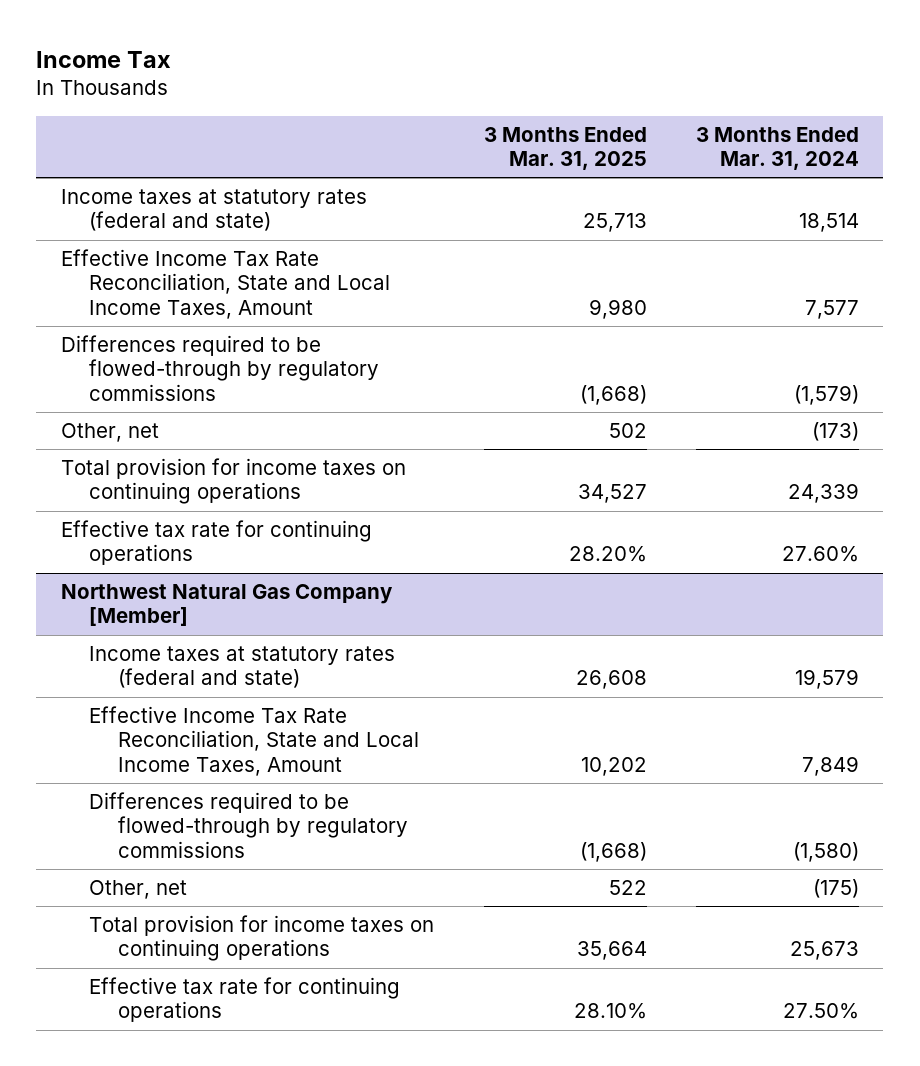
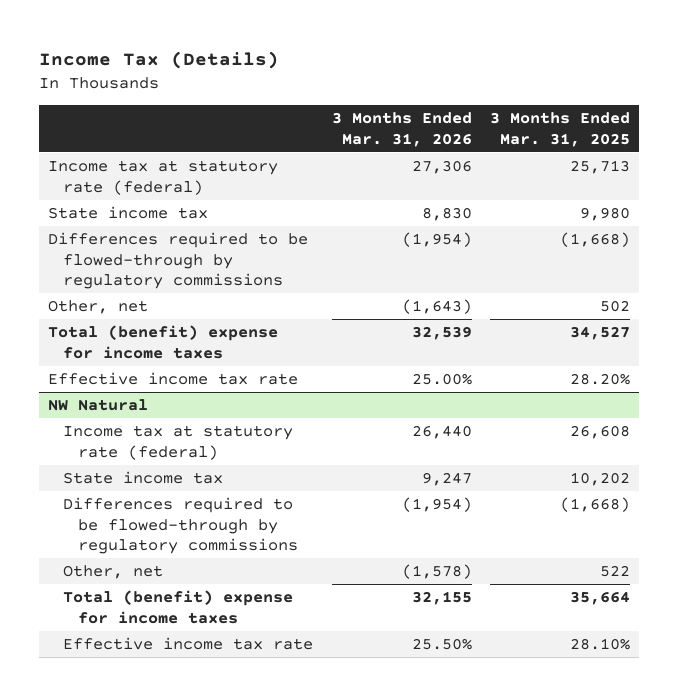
- Income Tax
+ Income Tax (Details)
- | 3 Months Ended Mar. 31, 2025 | 3 Months Ended Mar. 31, 2024
+ | 3 Months Ended Mar. 31, 2026 | 3 Months Ended Mar. 31, 2025
- Income taxes at statutory rates (federal and state) | 25,713 | 18,514
- Effective Income Tax Rate Reconciliation, State and Local Income Taxes, Amount | 9,980 | 7,577
+ Income tax at statutory rate (federal) | 27,306 | 25,713
+ State income tax | 8,830 | 9,980
- Total provision for income taxes on continuing operations | 34,527 | 24,339
- Effective tax rate for continuing operations | 28.20% | 27.60%
- Northwest Natural Gas Company [Member]
- Income taxes at statutory rates (federal and state) | 26,608 | 19,579
- Effective Income Tax Rate Reconciliation, State and Local Income Taxes, Amount | 10,202 | 7,849
+ Total (benefit) expense for income taxes | 32,539 | 34,527
+ Effective income tax rate | 25.00% | 28.20%
+ NW Natural
+ Income tax at statutory rate (federal) | 26,440 | 26,608
+ State income tax | 9,247 | 10,202
- Total provision for income taxes on continuing operations | 35,664 | 25,673
- Effective tax rate for continuing operations | 28.10% | 27.50%
+ Total (benefit) expense for income taxes | 32,155 | 35,664
+ Effective income tax rate | 25.50% | 28.10%

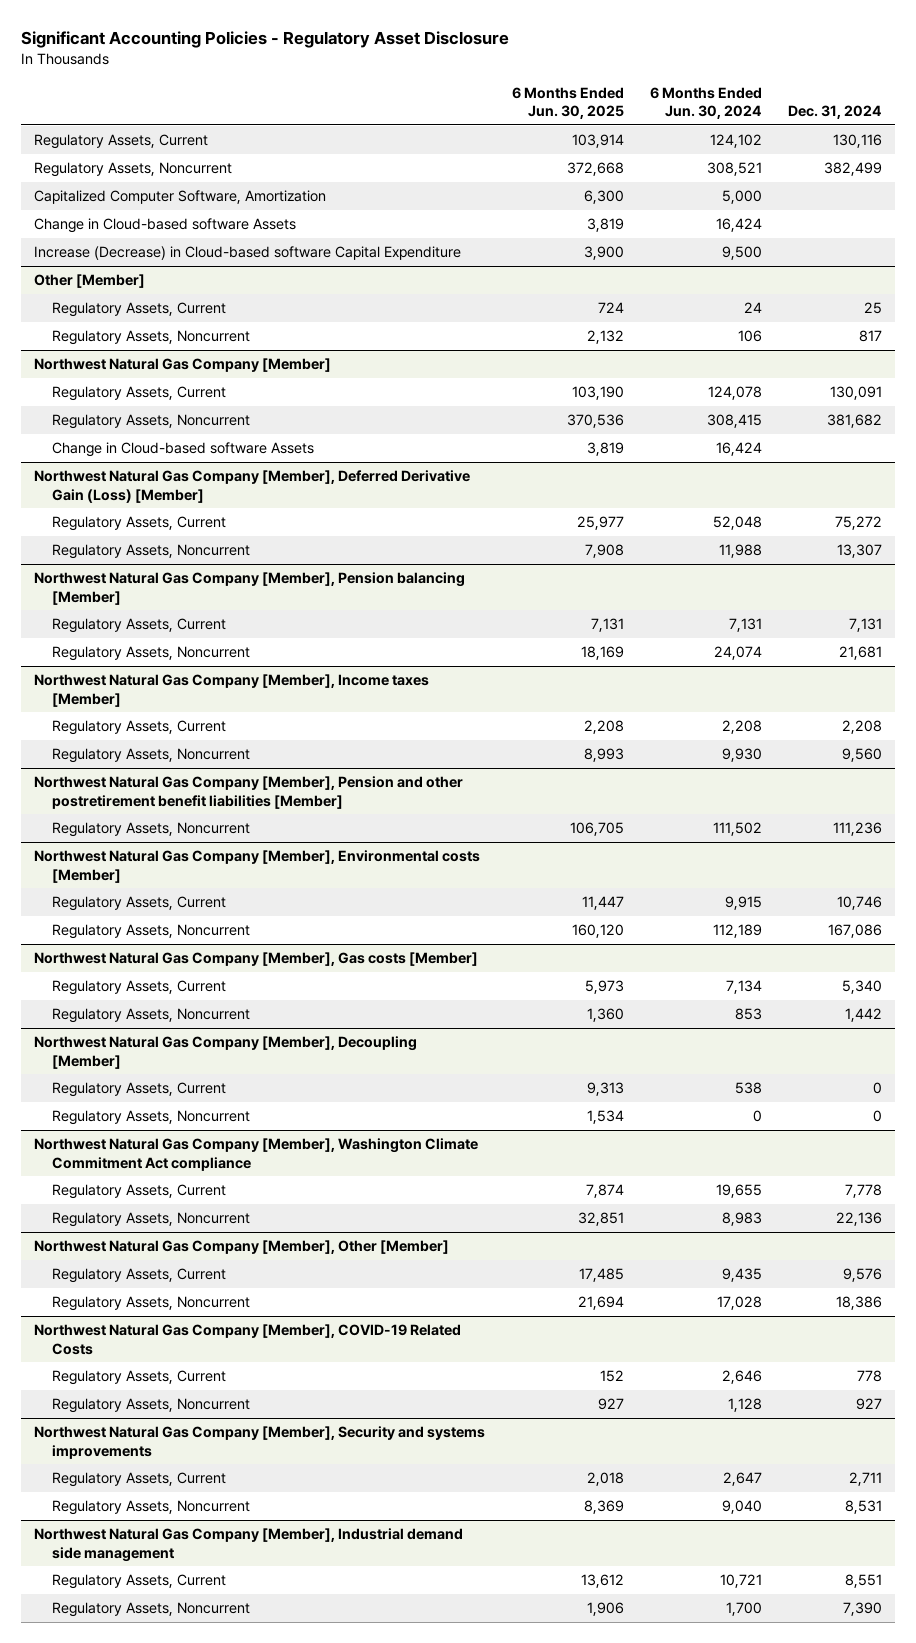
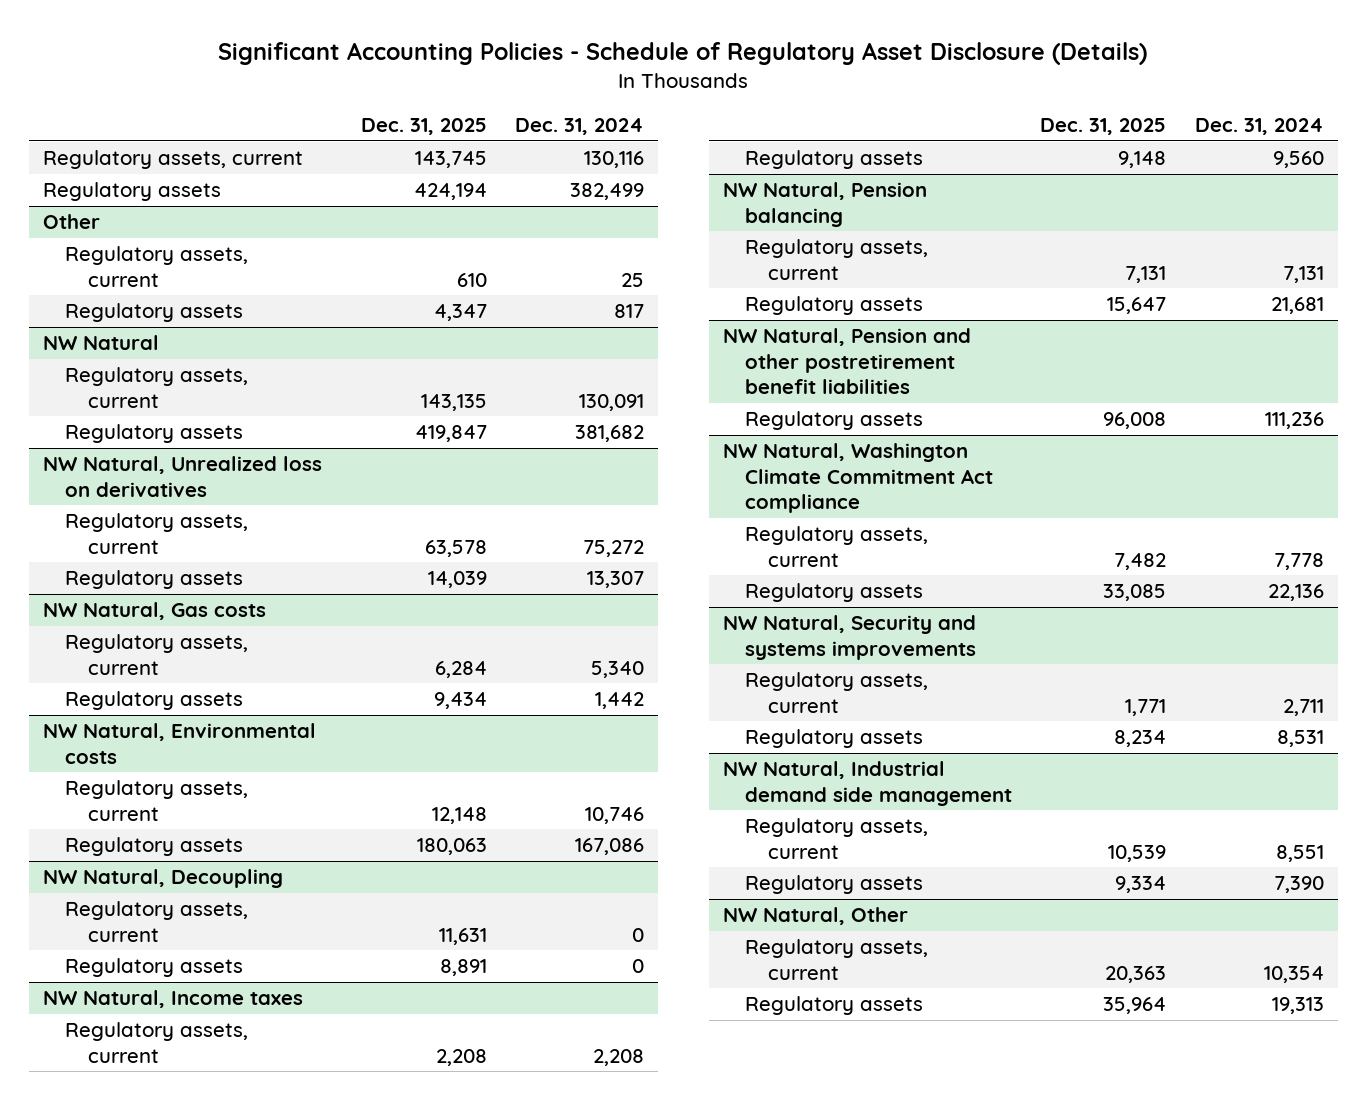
- Significant Accounting Policies - Regulatory Asset Disclosure
+ Significant Accounting Policies - Schedule of Regulatory Asset Disclosure (Details)
- | 6 Months Ended Jun. 30, 2025 | 6 Months Ended Jun. 30, 2024 | Dec. 31, 2024
+ | Dec. 31, 2025 | Dec. 31, 2024
- Regulatory Assets, Current | 103,914 | 124,102 | 130,116
- Regulatory Assets, Noncurrent | 372,668 | 308,521 | 382,499
- Capitalized Computer Software, Amortization | 6,300 | 5,000 |
- Change in Cloud-based software Assets | 3,819 | 16,424 |
- Increase (Decrease) in Cloud-based software Capital Expenditure | 3,900 | 9,500 |
- Other [Member]
- Regulatory Assets, Current | 724 | 24 | 25
- Regulatory Assets, Noncurrent | 2,132 | 106 | 817
- Northwest Natural Gas Company [Member]
- Regulatory Assets, Current | 103,190 | 124,078 | 130,091
- Regulatory Assets, Noncurrent | 370,536 | 308,415 | 381,682
- Change in Cloud-based software Assets | 3,819 | 16,424 |
- Northwest Natural Gas Company [Member], Deferred Derivative Gain (Loss) [Member]
- Regulatory Assets, Current | 25,977 | 52,048 | 75,272
- Regulatory Assets, Noncurrent | 7,908 | 11,988 | 13,307
- Northwest Natural Gas Company [Member], Pension balancing [Member]
- Regulatory Assets, Current | 7,131 | 7,131 | 7,131
- Regulatory Assets, Noncurrent | 18,169 | 24,074 | 21,681
- Northwest Natural Gas Company [Member], Income taxes [Member]
- Regulatory Assets, Current | 2,208 | 2,208 | 2,208
- Regulatory Assets, Noncurrent | 8,993 | 9,930 | 9,560
- Northwest Natural Gas Company [Member], Pension and other postretirement benefit liabilities [Member]
- Regulatory Assets, Noncurrent | 106,705 | 111,502 | 111,236
- Northwest Natural Gas Company [Member], Environmental costs [Member]
- Regulatory Assets, Current | 11,447 | 9,915 | 10,746
- Regulatory Assets, Noncurrent | 160,120 | 112,189 | 167,086
- Northwest Natural Gas Company [Member], Gas costs [Member]
- Regulatory Assets, Current | 5,973 | 7,134 | 5,340
- Regulatory Assets, Noncurrent | 1,360 | 853 | 1,442
- Northwest Natural Gas Company [Member], Decoupling [Member]
- Regulatory Assets, Current | 9,313 | 538 | 0
- Regulatory Assets, Noncurrent | 1,534 | 0 | 0
- Northwest Natural Gas Company [Member], Washington Climate Commitment Act compliance
- Regulatory Assets, Current | 7,874 | 19,655 | 7,778
- Regulatory Assets, Noncurrent | 32,851 | 8,983 | 22,136
- Northwest Natural Gas Company [Member], Other [Member]
- Regulatory Assets, Current | 17,485 | 9,435 | 9,576
- Regulatory Assets, Noncurrent | 21,694 | 17,028 | 18,386
- Northwest Natural Gas Company [Member], COVID-19 Related Costs
- Regulatory Assets, Current | 152 | 2,646 | 778
- Regulatory Assets, Noncurrent | 927 | 1,128 | 927
- Northwest Natural Gas Company [Member], Security and systems improvements
- Regulatory Assets, Current | 2,018 | 2,647 | 2,711
- Regulatory Assets, Noncurrent | 8,369 | 9,040 | 8,531
- Northwest Natural Gas Company [Member], Industrial demand side management
- Regulatory Assets, Current | 13,612 | 10,721 | 8,551
- Regulatory Assets, Noncurrent | 1,906 | 1,700 | 7,390
+ Regulatory assets, current | 143,745 | 130,116
+ Regulatory assets | 424,194 | 382,499
+ Other
+ Regulatory assets, current | 610 | 25
+ Regulatory assets | 4,347 | 817
+ NW Natural
+ Regulatory assets, current | 143,135 | 130,091
+ Regulatory assets | 419,847 | 381,682
+ NW Natural, Unrealized loss on derivatives
+ Regulatory assets, current | 63,578 | 75,272
+ Regulatory assets | 14,039 | 13,307
+ NW Natural, Gas costs
+ Regulatory assets, current | 6,284 | 5,340
+ Regulatory assets | 9,434 | 1,442
+ NW Natural, Environmental costs
+ Regulatory assets, current | 12,148 | 10,746
+ Regulatory assets | 180,063 | 167,086
+ NW Natural, Decoupling
+ Regulatory assets, current | 11,631 | 0
+ Regulatory assets | 8,891 | 0
+ NW Natural, Income taxes
+ Regulatory assets, current | 2,208 | 2,208
+ Regulatory assets | 9,148 | 9,560
+ NW Natural, Pension balancing
+ Regulatory assets, current | 7,131 | 7,131
+ Regulatory assets | 15,647 | 21,681
+ NW Natural, Pension and other postretirement benefit liabilities
+ Regulatory assets | 96,008 | 111,236
+ NW Natural, Washington Climate Commitment Act compliance
+ Regulatory assets, current | 7,482 | 7,778
+ Regulatory assets | 33,085 | 22,136
+ NW Natural, Security and systems improvements
+ Regulatory assets, current | 1,771 | 2,711
+ Regulatory assets | 8,234 | 8,531
+ NW Natural, Industrial demand side management
+ Regulatory assets, current | 10,539 | 8,551
+ Regulatory assets | 9,334 | 7,390
+ NW Natural, Other
+ Regulatory assets, current | 20,363 | 10,354
+ Regulatory assets | 35,964 | 19,313

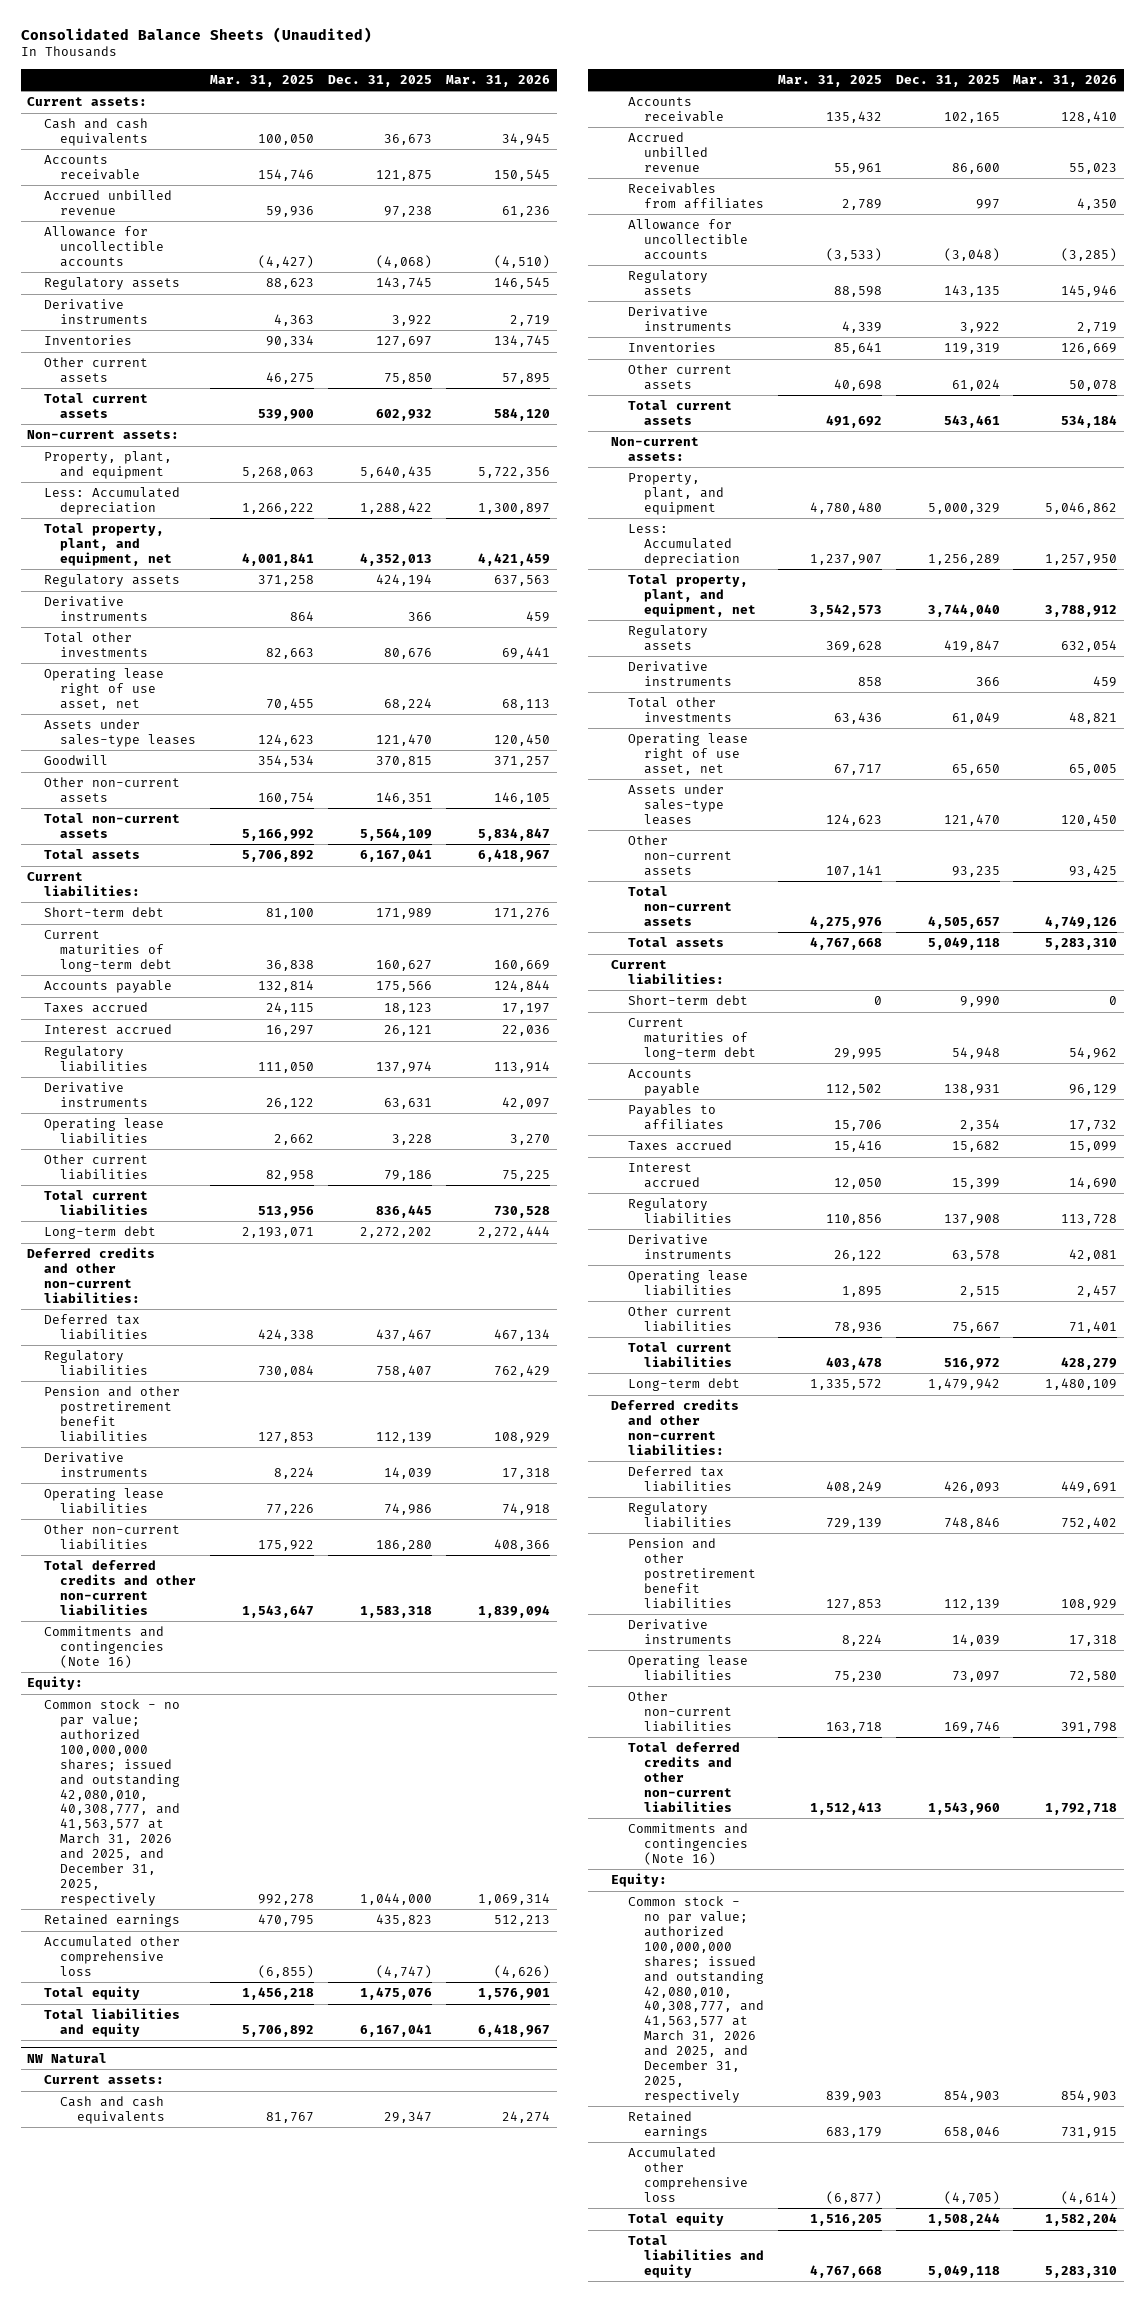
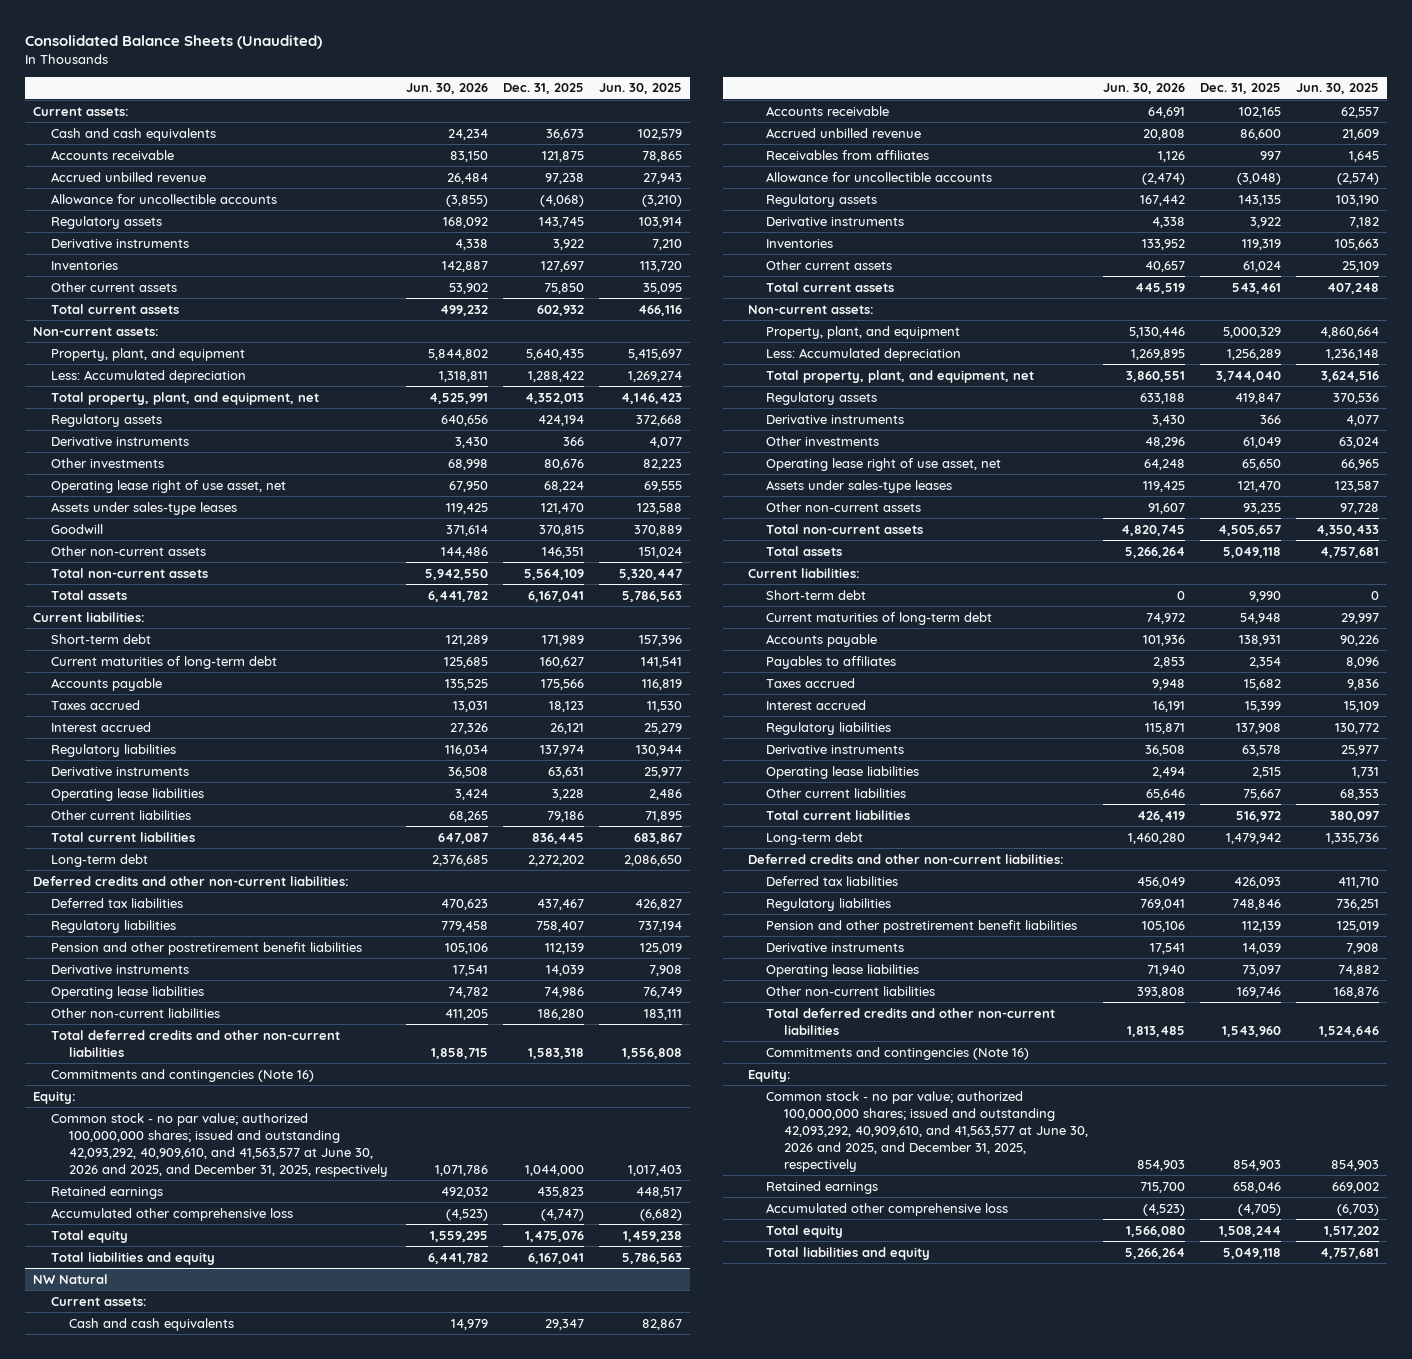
- | Mar. 31, 2025 | Dec. 31, 2025 | Mar. 31, 2026
+ | Jun. 30, 2026 | Dec. 31, 2025 | Jun. 30, 2025
- Total other investments | 82,663 | 80,676 | 69,441
+ Other investments | 68,998 | 80,676 | 82,223
- Common stock - no par value; authorized 100,000,000 shares; issued and outstanding 42,080,010, 40,308,777, and 41,563,577 at March 31, 2026 and 2025, and December 31, 2025, respectively | 992,278 | 1,044,000 | 1,069,314
+ Common stock - no par value; authorized 100,000,000 shares; issued and outstanding 42,093,292, 40,909,610, and 41,563,577 at June 30, 2026 and 2025, and December 31, 2025, respectively | 1,071,786 | 1,044,000 | 1,017,403
@ NW Natural
- Total other investments | 63,436 | 61,049 | 48,821
+ Other investments | 48,296 | 61,049 | 63,024
- Common stock - no par value; authorized 100,000,000 shares; issued and outstanding 42,080,010, 40,308,777, and 41,563,577 at March 31, 2026 and 2025, and December 31, 2025, respectively | 839,903 | 854,903 | 854,903
+ Common stock - no par value; authorized 100,000,000 shares; issued and outstanding 42,093,292, 40,909,610, and 41,563,577 at June 30, 2026 and 2025, and December 31, 2025, respectively | 854,903 | 854,903 | 854,903

